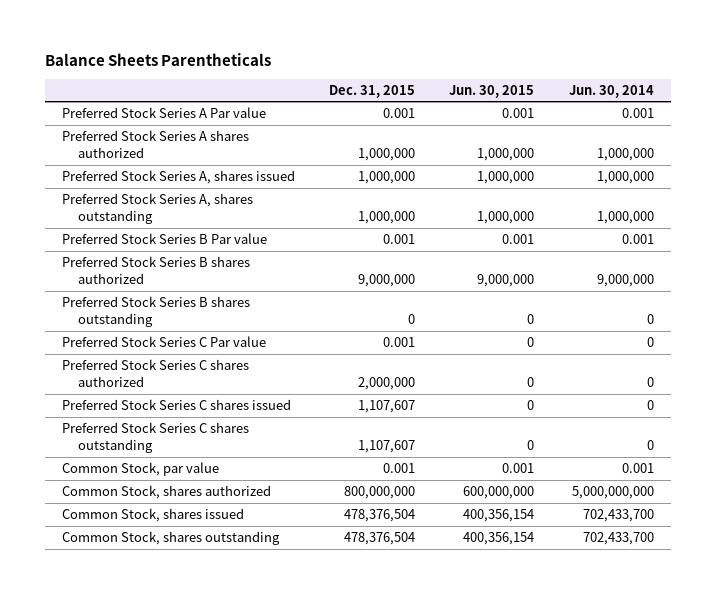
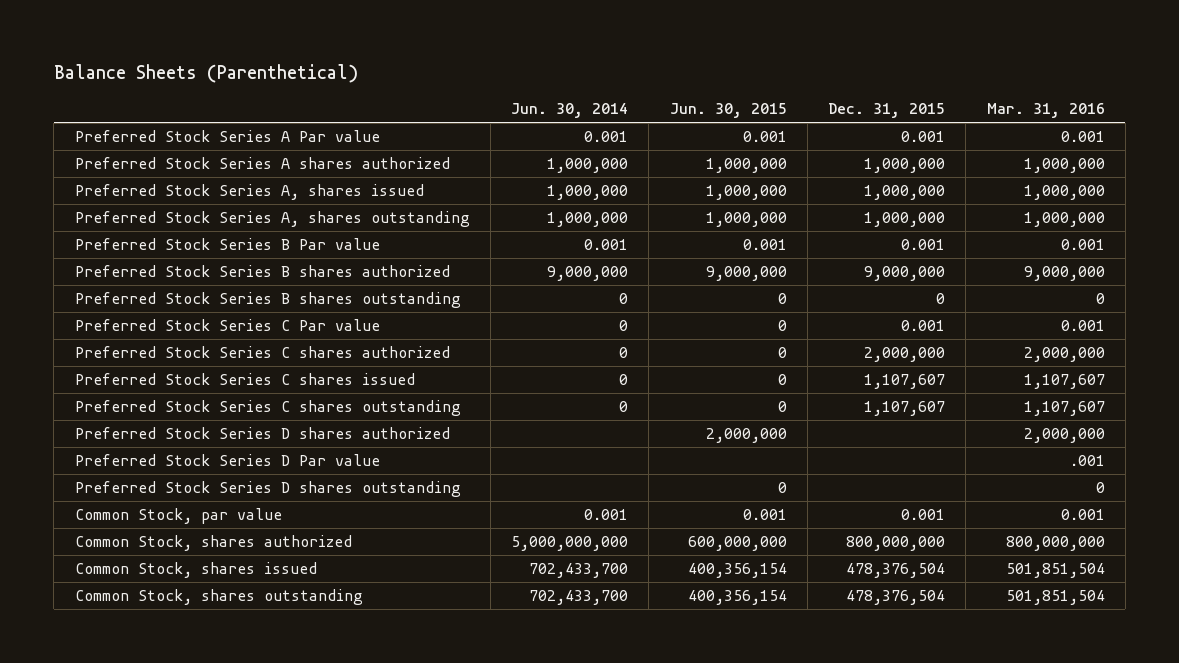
- Balance Sheets Parentheticals
+ Balance Sheets (Parenthetical)
- | Dec. 31, 2015 | Jun. 30, 2015 | Jun. 30, 2014
+ | Jun. 30, 2014 | Jun. 30, 2015 | Dec. 31, 2015 | Mar. 31, 2016
+ Preferred Stock Series D shares authorized | | 2,000,000 | | 2,000,000
+ Preferred Stock Series D Par value | | | | .001
+ Preferred Stock Series D shares outstanding | | 0 | | 0

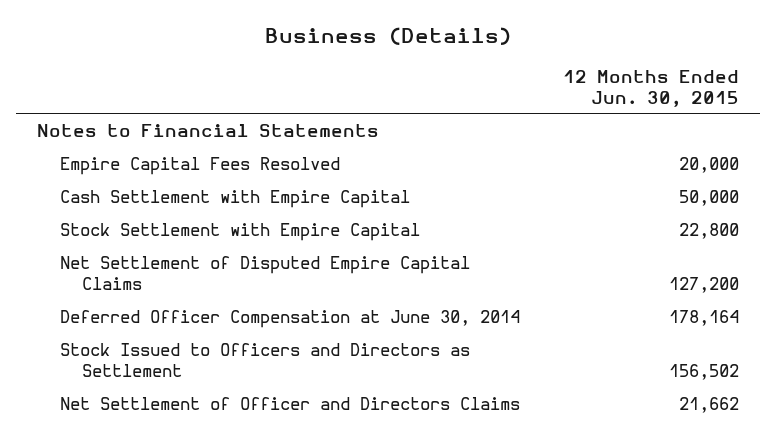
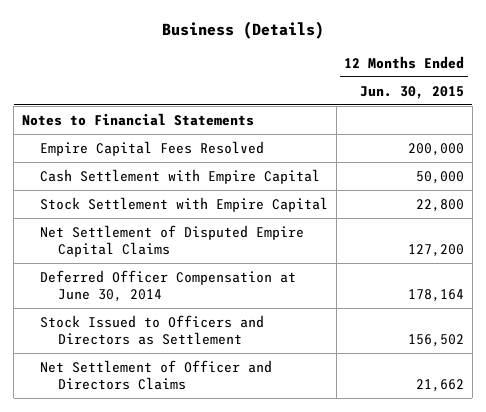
- Empire Capital Fees Resolved | 20,000
+ Empire Capital Fees Resolved | 200,000

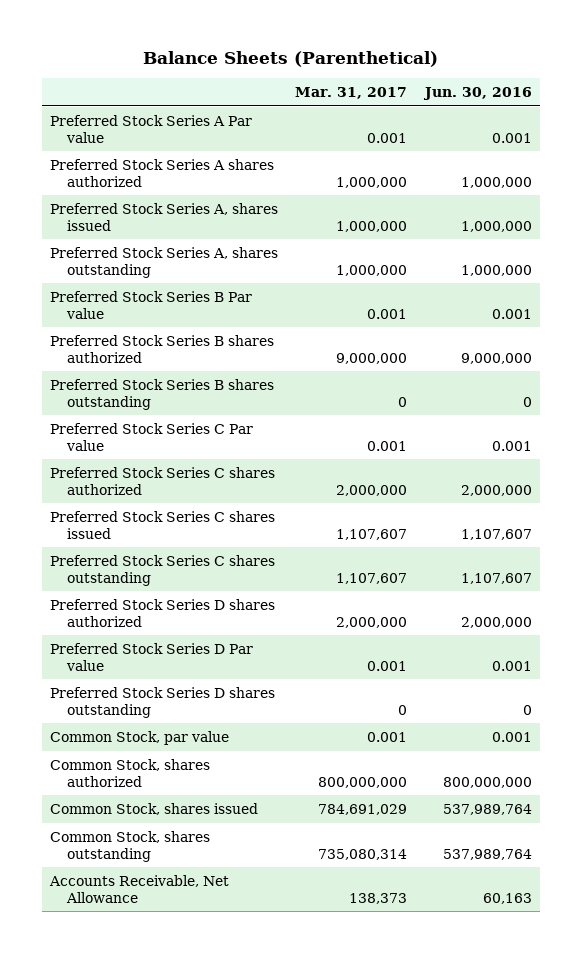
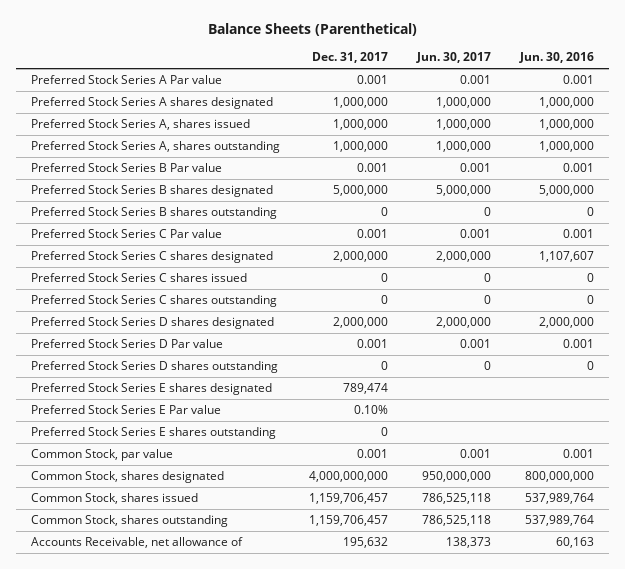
- | Mar. 31, 2017 | Jun. 30, 2016
+ | Dec. 31, 2017 | Jun. 30, 2017 | Jun. 30, 2016
- Preferred Stock Series A shares authorized | 1,000,000 | 1,000,000
+ Preferred Stock Series A shares designated | 1,000,000 | 1,000,000 | 1,000,000
- Preferred Stock Series B shares authorized | 9,000,000 | 9,000,000
+ Preferred Stock Series B shares designated | 5,000,000 | 5,000,000 | 5,000,000
- Preferred Stock Series C shares authorized | 2,000,000 | 2,000,000
- Preferred Stock Series C shares issued | 1,107,607 | 1,107,607
- Preferred Stock Series C shares outstanding | 1,107,607 | 1,107,607
- Preferred Stock Series D shares authorized | 2,000,000 | 2,000,000
+ Preferred Stock Series C shares designated | 2,000,000 | 2,000,000 | 1,107,607
+ Preferred Stock Series C shares issued | 0 | 0 | 0
+ Preferred Stock Series C shares outstanding | 0 | 0 | 0
+ Preferred Stock Series D shares designated | 2,000,000 | 2,000,000 | 2,000,000
+ Preferred Stock Series E shares designated | 789,474 | |
+ Preferred Stock Series E Par value | 0.10% | |
+ Preferred Stock Series E shares outstanding | 0 | |
- Common Stock, shares authorized | 800,000,000 | 800,000,000
+ Common Stock, shares designated | 4,000,000,000 | 950,000,000 | 800,000,000
- Accounts Receivable, Net Allowance | 138,373 | 60,163
+ Accounts Receivable, net allowance of | 195,632 | 138,373 | 60,163

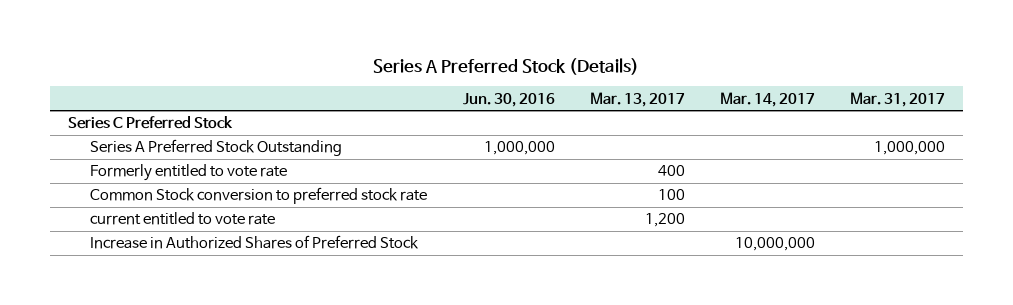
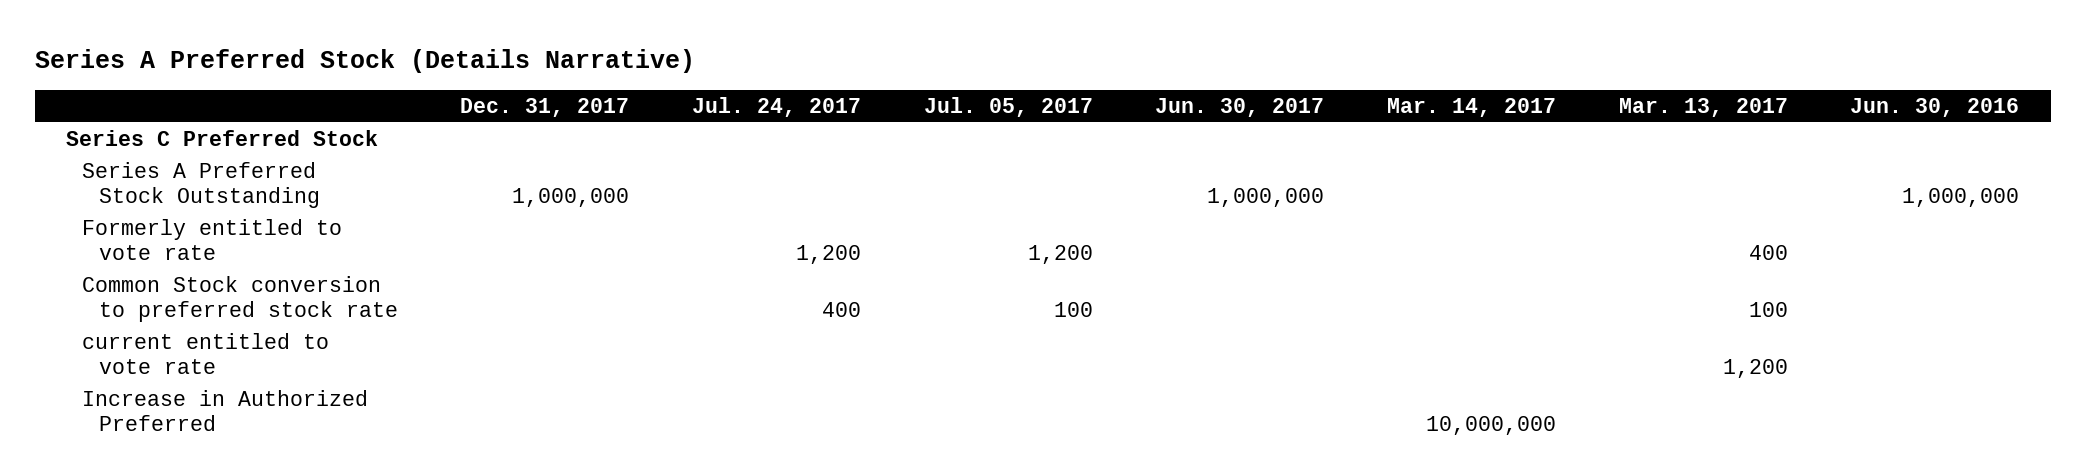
- Series A Preferred Stock (Details)
+ Series A Preferred Stock (Details Narrative)
- | Jun. 30, 2016 | Mar. 13, 2017 | Mar. 14, 2017 | Mar. 31, 2017
+ | Dec. 31, 2017 | Jul. 24, 2017 | Jul. 05, 2017 | Jun. 30, 2017 | Mar. 14, 2017 | Mar. 13, 2017 | Jun. 30, 2016
- Increase in Authorized Shares of Preferred Stock | | | 10,000,000 |
+ Increase in Authorized Preferred | | | | | 10,000,000 | |

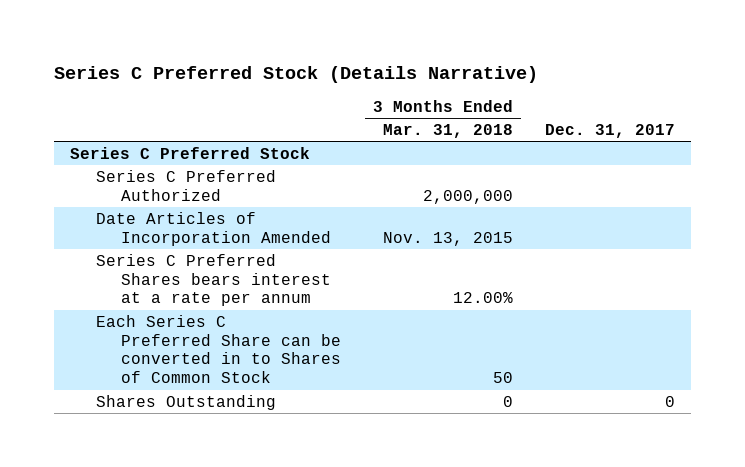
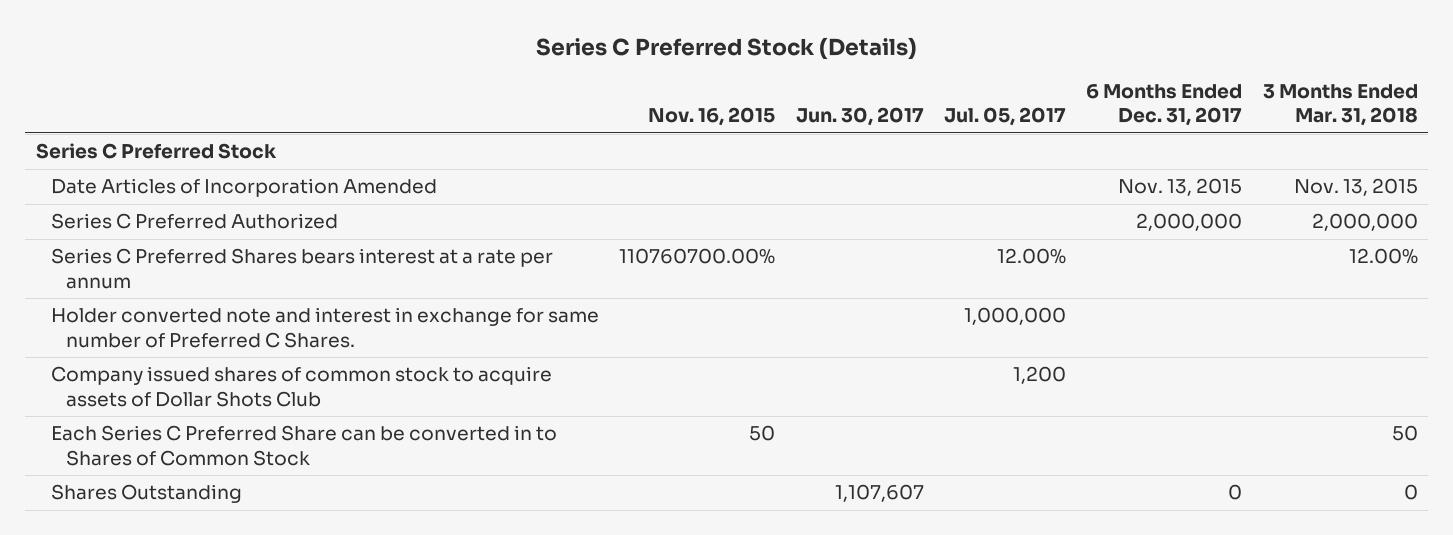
- Series C Preferred Stock (Details Narrative)
+ Series C Preferred Stock (Details)
- | 3 Months Ended Mar. 31, 2018 | Dec. 31, 2017
+ | Nov. 16, 2015 | Jun. 30, 2017 | Jul. 05, 2017 | 6 Months Ended Dec. 31, 2017 | 3 Months Ended Mar. 31, 2018
moved down: Series C Preferred Authorized | | | | 2,000,000 | 2,000,000
+ Holder converted note and interest in exchange for same number of Preferred C Shares. | | | 1,000,000 | |
+ Company issued shares of common stock to acquire assets of Dollar Shots Club | | | 1,200 | |

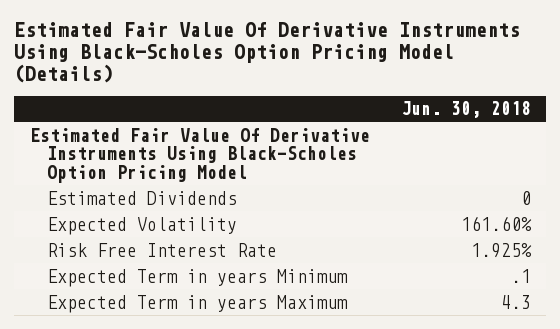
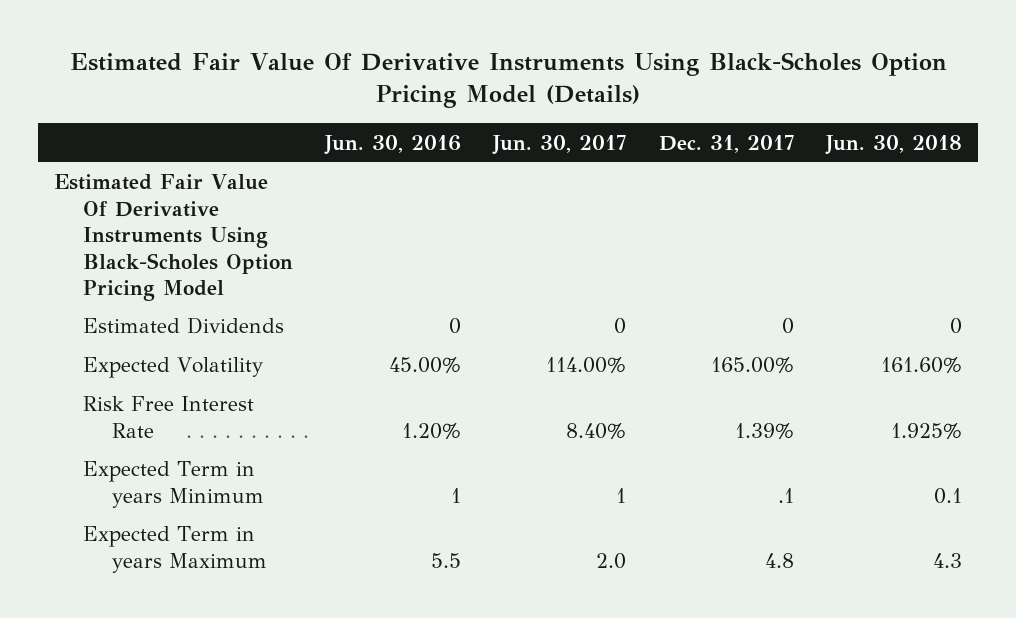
- | Jun. 30, 2018
+ | Jun. 30, 2016 | Jun. 30, 2017 | Dec. 31, 2017 | Jun. 30, 2018
- Expected Term in years Minimum | .1
+ Expected Term in years Minimum | 1 | 1 | .1 | 0.1

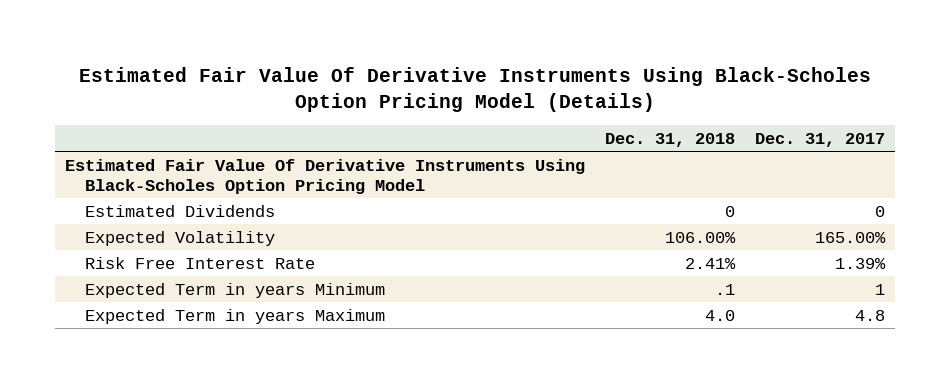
- | Jun. 30, 2016 | Jun. 30, 2017 | Dec. 31, 2017 | Jun. 30, 2018
+ | Dec. 31, 2018 | Dec. 31, 2017
- Expected Term in years Minimum | 1 | 1 | .1 | 0.1
+ Expected Term in years Minimum | .1 | 1

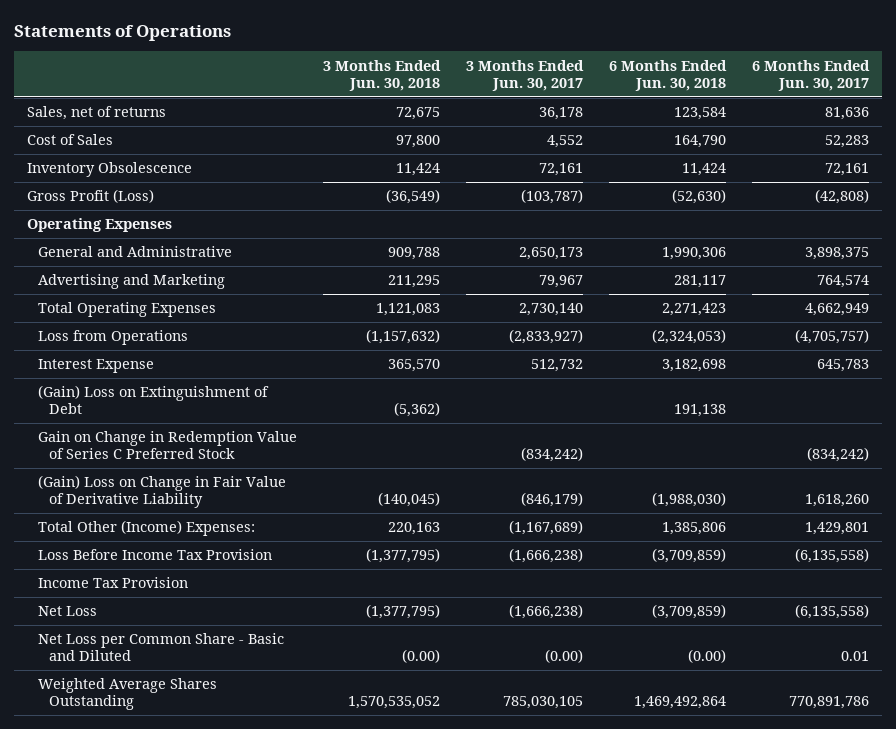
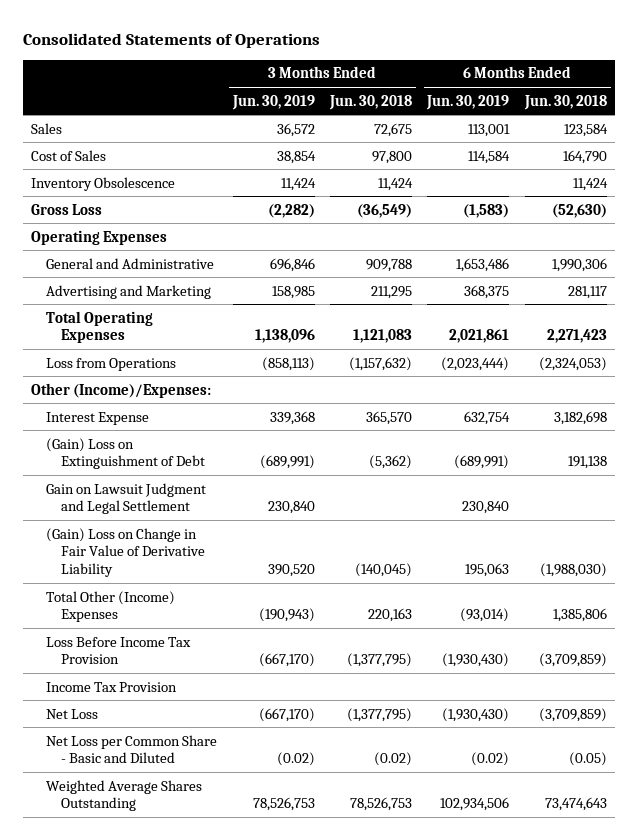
- Statements of Operations
+ Consolidated Statements of Operations
- | 3 Months Ended Jun. 30, 2018 | 3 Months Ended Jun. 30, 2017 | 6 Months Ended Jun. 30, 2018 | 6 Months Ended Jun. 30, 2017
+ | 3 Months Ended Jun. 30, 2019 | 3 Months Ended Jun. 30, 2018 | 6 Months Ended Jun. 30, 2019 | 6 Months Ended Jun. 30, 2018
- Sales, net of returns | 72,675 | 36,178 | 123,584 | 81,636
+ Sales | 36,572 | 72,675 | 113,001 | 123,584
- Gross Profit (Loss) | (36,549) | (103,787) | (52,630) | (42,808)
+ Gross Loss | (2,282) | (36,549) | (1,583) | (52,630)
+ Other (Income)/Expenses:
- Gain on Change in Redemption Value of Series C Preferred Stock | | (834,242) | | (834,242)
+ Gain on Lawsuit Judgment and Legal Settlement | 230,840 | | 230,840 |
- Total Other (Income) Expenses: | 220,163 | (1,167,689) | 1,385,806 | 1,429,801
+ Total Other (Income) Expenses | (190,943) | 220,163 | (93,014) | 1,385,806
- Net Loss per Common Share - Basic and Diluted | (0.00) | (0.00) | (0.00) | 0.01
- Weighted Average Shares Outstanding | 1,570,535,052 | 785,030,105 | 1,469,492,864 | 770,891,786
+ Net Loss per Common Share - Basic and Diluted | (0.02) | (0.02) | (0.02) | (0.05)
+ Weighted Average Shares Outstanding | 78,526,753 | 78,526,753 | 102,934,506 | 73,474,643

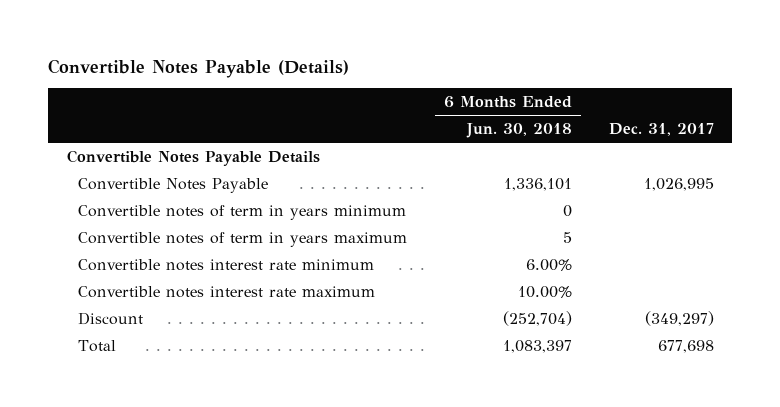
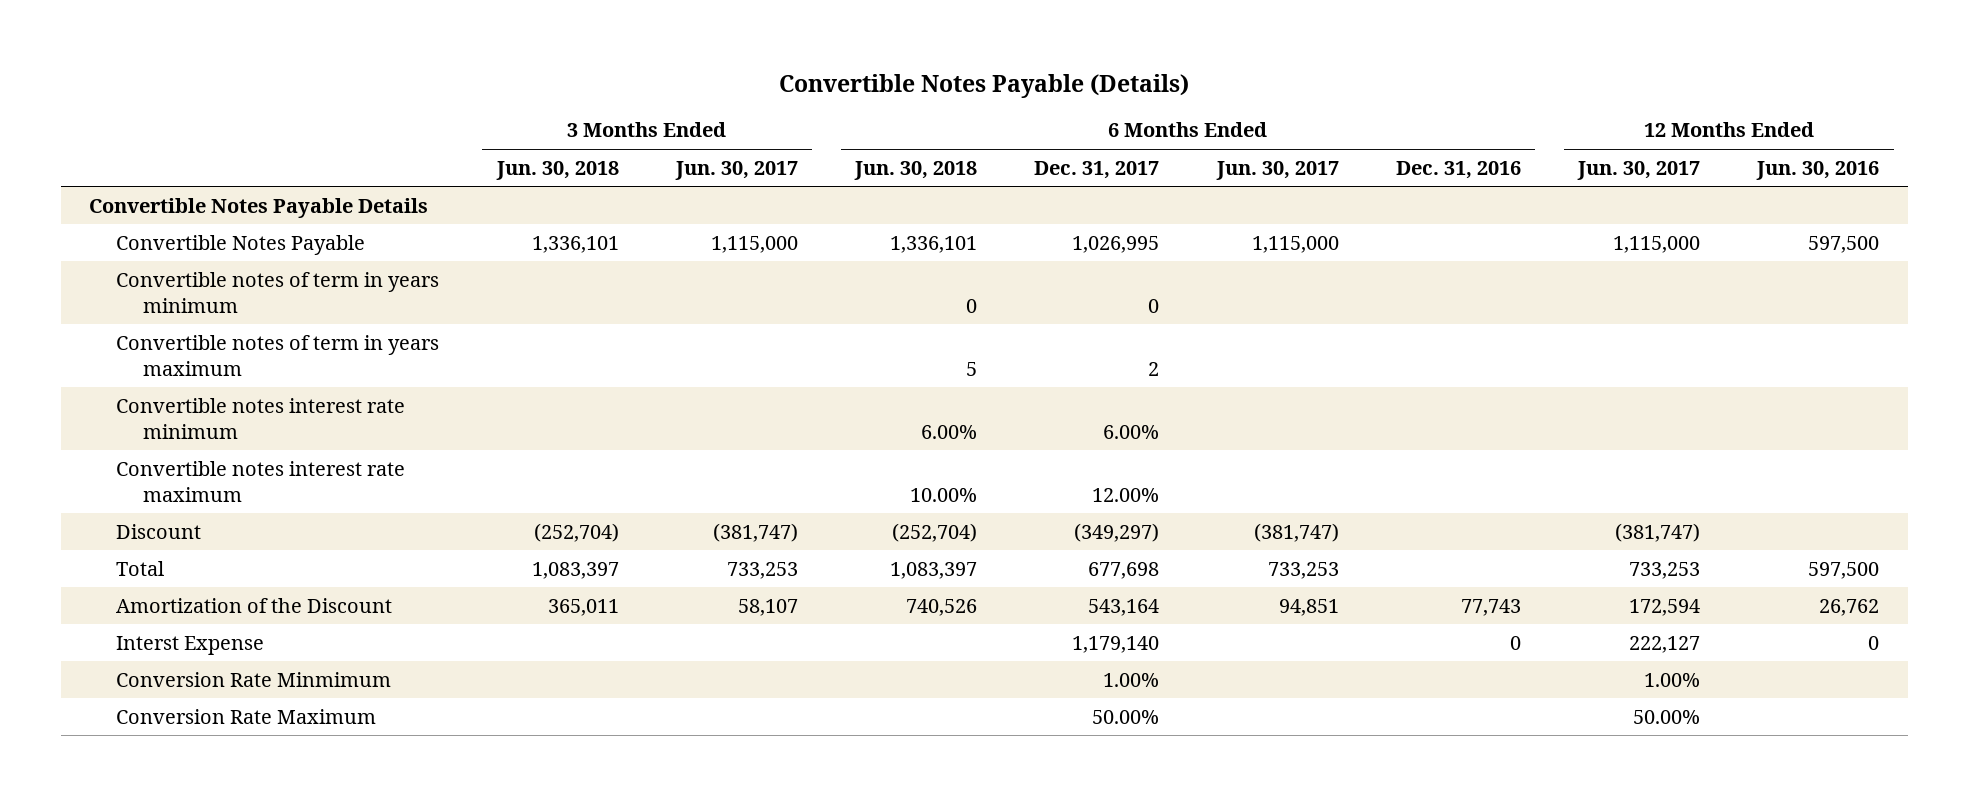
- | 6 Months Ended Jun. 30, 2018 | Dec. 31, 2017
+ | 3 Months Ended Jun. 30, 2018 | 3 Months Ended Jun. 30, 2017 | 6 Months Ended Jun. 30, 2018 | 6 Months Ended Dec. 31, 2017 | 6 Months Ended Jun. 30, 2017 | 6 Months Ended Dec. 31, 2016 | 12 Months Ended Jun. 30, 2017 | 12 Months Ended Jun. 30, 2016
+ Amortization of the Discount | 365,011 | 58,107 | 740,526 | 543,164 | 94,851 | 77,743 | 172,594 | 26,762
+ Interst Expense | | | | 1,179,140 | | 0 | 222,127 | 0
+ Conversion Rate Minmimum | | | | 1.00% | | | 1.00% |
+ Conversion Rate Maximum | | | | 50.00% | | | 50.00% |

